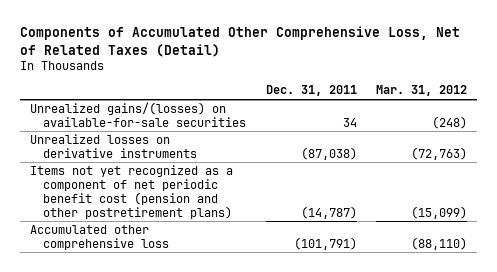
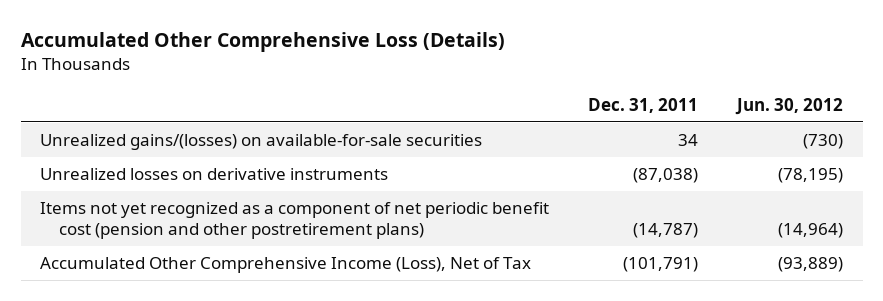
- Components of Accumulated Other Comprehensive Loss, Net of Related Taxes (Detail)
+ Accumulated Other Comprehensive Loss (Details)
- | Dec. 31, 2011 | Mar. 31, 2012
+ | Dec. 31, 2011 | Jun. 30, 2012
- Accumulated other comprehensive loss | (101,791) | (88,110)
+ Accumulated Other Comprehensive Income (Loss), Net of Tax | (101,791) | (93,889)

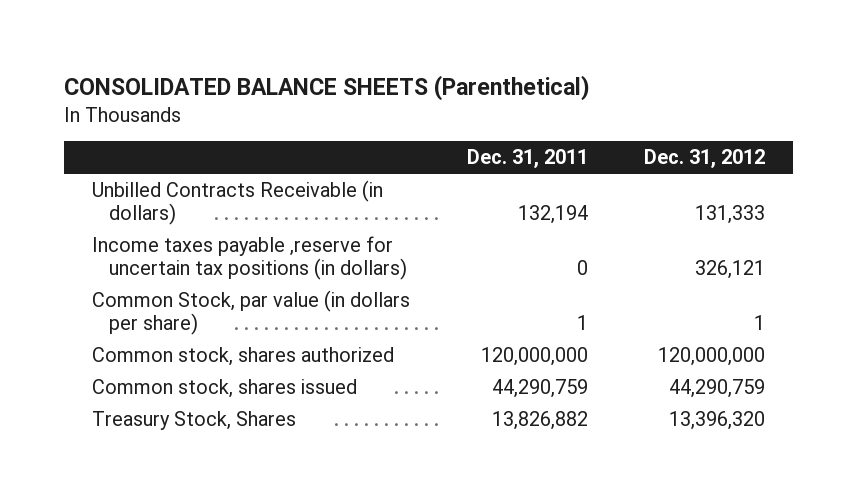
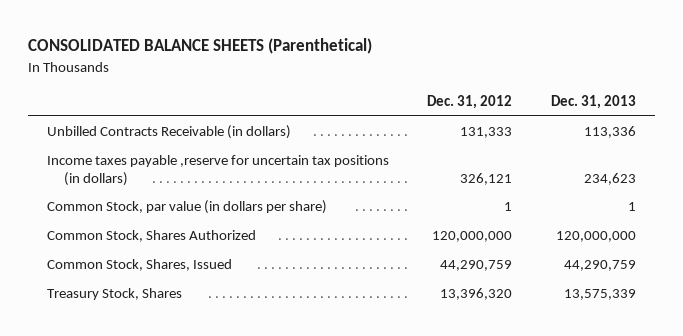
- | Dec. 31, 2011 | Dec. 31, 2012
+ | Dec. 31, 2012 | Dec. 31, 2013
- Common stock, shares authorized | 120,000,000 | 120,000,000
- Common stock, shares issued | 44,290,759 | 44,290,759
+ Common Stock, Shares Authorized | 120,000,000 | 120,000,000
+ Common Stock, Shares, Issued | 44,290,759 | 44,290,759

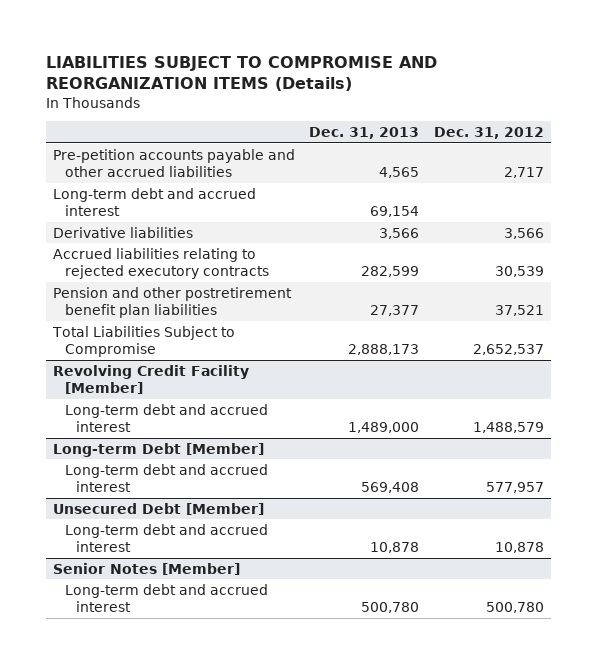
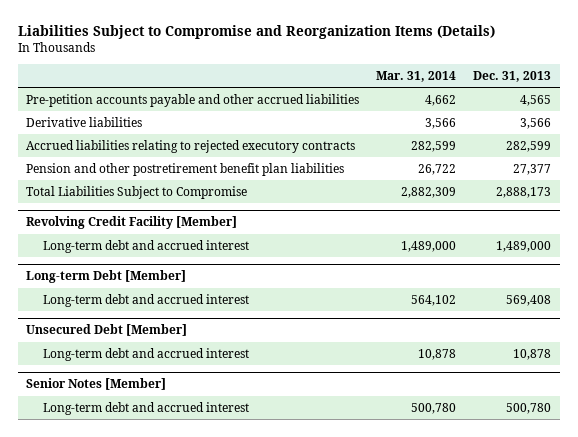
- LIABILITIES SUBJECT TO COMPROMISE AND REORGANIZATION ITEMS (Details)
+ Liabilities Subject to Compromise and Reorganization Items (Details)
- | Dec. 31, 2013 | Dec. 31, 2012
+ | Mar. 31, 2014 | Dec. 31, 2013
- Long-term debt and accrued interest | 69,154 |

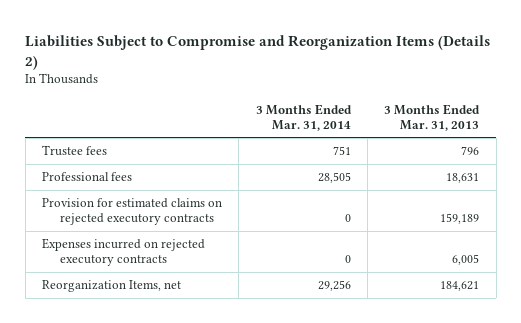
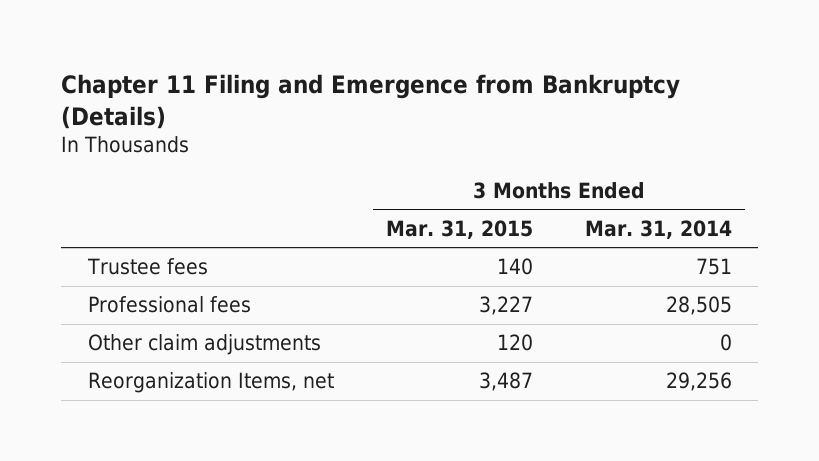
- Liabilities Subject to Compromise and Reorganization Items (Details 2)
+ Chapter 11 Filing and Emergence from Bankruptcy (Details)
- | 3 Months Ended Mar. 31, 2014 | 3 Months Ended Mar. 31, 2013
+ | 3 Months Ended Mar. 31, 2015 | 3 Months Ended Mar. 31, 2014
- Provision for estimated claims on rejected executory contracts | 0 | 159,189
- Expenses incurred on rejected executory contracts | 0 | 6,005
+ Other claim adjustments | 120 | 0

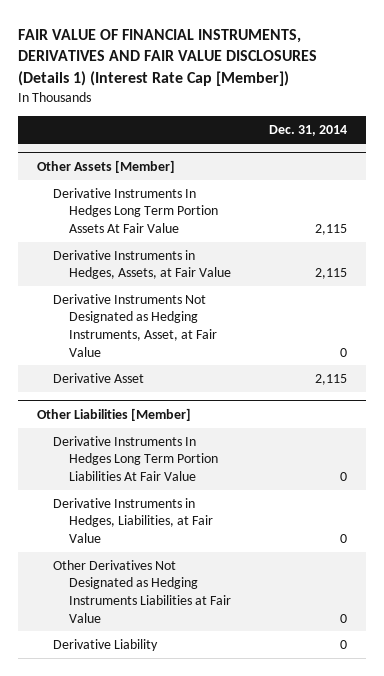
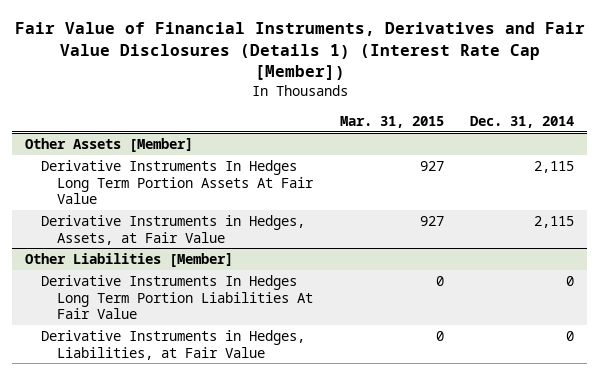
- FAIR VALUE OF FINANCIAL INSTRUMENTS, DERIVATIVES AND FAIR VALUE DISCLOSURES (Details 1) (Interest Rate Cap [Member])
+ Fair Value of Financial Instruments, Derivatives and Fair Value Disclosures (Details 1) (Interest Rate Cap [Member])
- | Dec. 31, 2014
+ | Mar. 31, 2015 | Dec. 31, 2014
@ Other Assets [Member]
- Derivative Instruments Not Designated as Hedging Instruments, Asset, at Fair Value | 0
- Derivative Asset | 2,115
@ Other Liabilities [Member]
- Other Derivatives Not Designated as Hedging Instruments Liabilities at Fair Value | 0
- Derivative Liability | 0

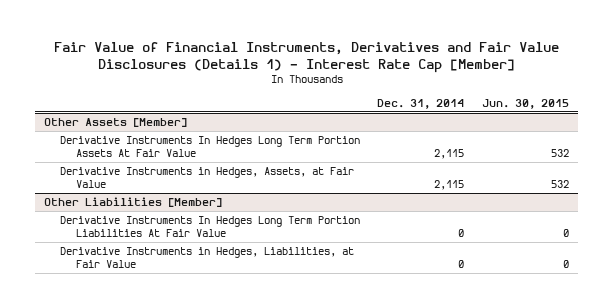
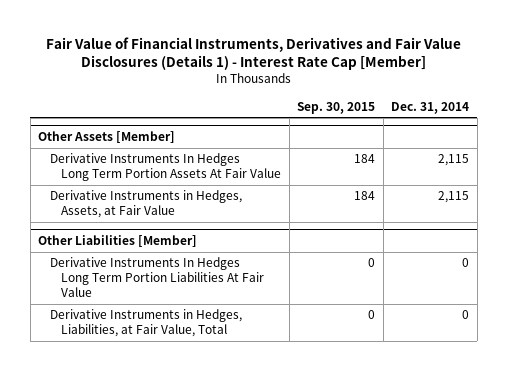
- | Dec. 31, 2014 | Jun. 30, 2015
+ | Sep. 30, 2015 | Dec. 31, 2014
@ Other Liabilities [Member]
- Derivative Instruments in Hedges, Liabilities, at Fair Value | 0 | 0
+ Derivative Instruments in Hedges, Liabilities, at Fair Value, Total | 0 | 0

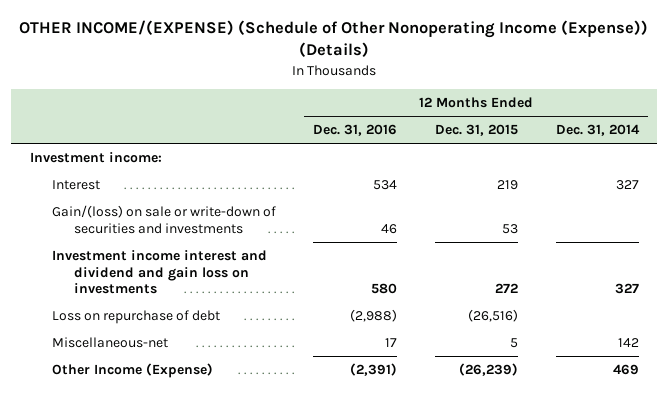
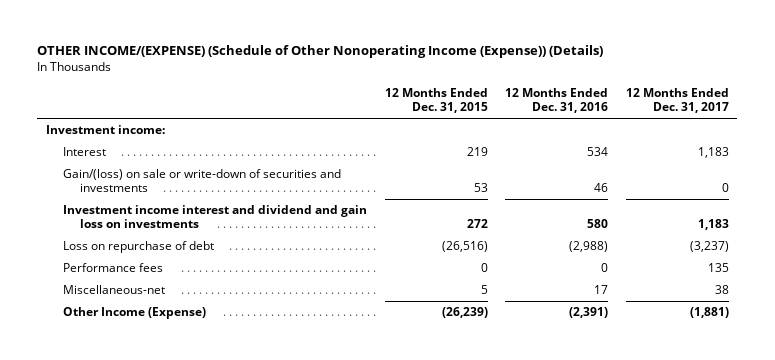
- | 12 Months Ended Dec. 31, 2016 | 12 Months Ended Dec. 31, 2015 | 12 Months Ended Dec. 31, 2014
+ | 12 Months Ended Dec. 31, 2015 | 12 Months Ended Dec. 31, 2016 | 12 Months Ended Dec. 31, 2017
+ Performance fees | 0 | 0 | 135

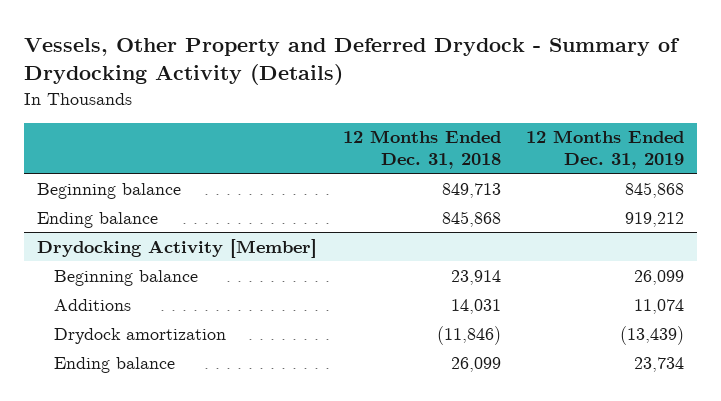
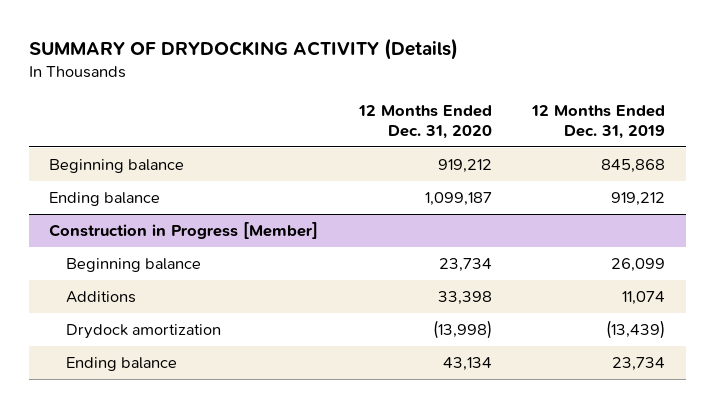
- Vessels, Other Property and Deferred Drydock - Summary of Drydocking Activity (Details)
+ SUMMARY OF DRYDOCKING ACTIVITY (Details)
- | 12 Months Ended Dec. 31, 2018 | 12 Months Ended Dec. 31, 2019
+ | 12 Months Ended Dec. 31, 2020 | 12 Months Ended Dec. 31, 2019
- Drydocking Activity [Member]
+ Construction in Progress [Member]

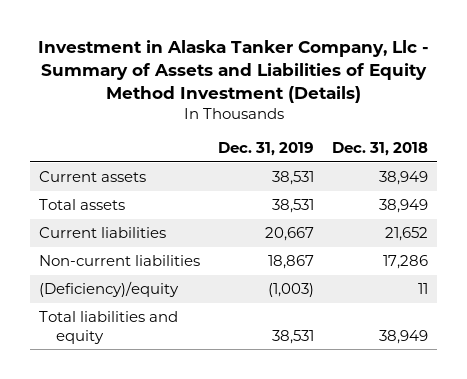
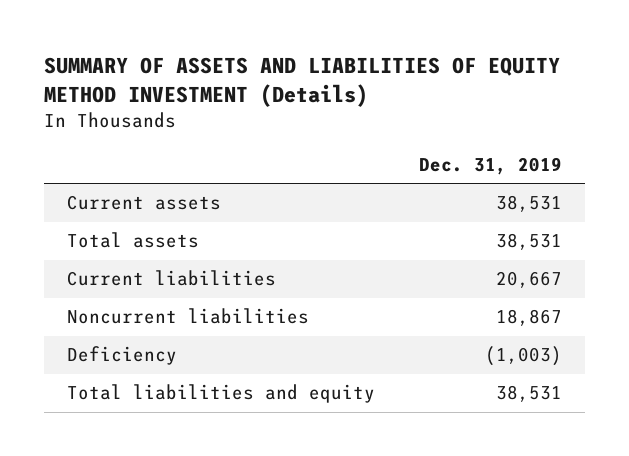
- Investment in Alaska Tanker Company, Llc - Summary of Assets and Liabilities of Equity Method Investment (Details)
+ SUMMARY OF ASSETS AND LIABILITIES OF EQUITY METHOD INVESTMENT (Details)
- | Dec. 31, 2019 | Dec. 31, 2018
+ | Dec. 31, 2019
- Non-current liabilities | 18,867 | 17,286
- (Deficiency)/equity | (1,003) | 11
+ Noncurrent liabilities | 18,867
+ Deficiency | (1,003)

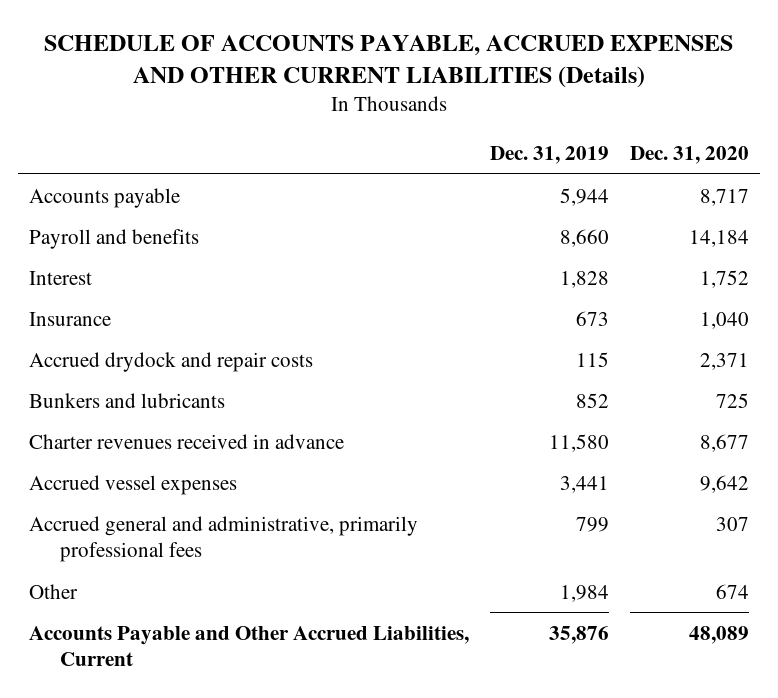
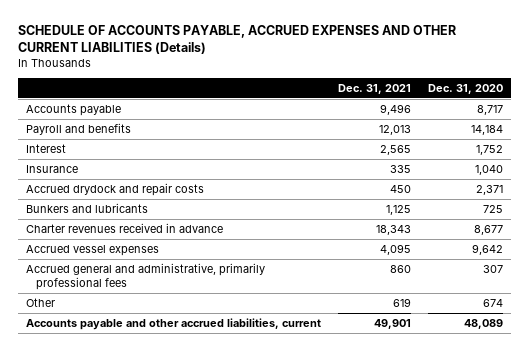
- | Dec. 31, 2019 | Dec. 31, 2020
+ | Dec. 31, 2021 | Dec. 31, 2020
- Accounts Payable and Other Accrued Liabilities, Current | 35,876 | 48,089
+ Accounts payable and other accrued liabilities, current | 49,901 | 48,089

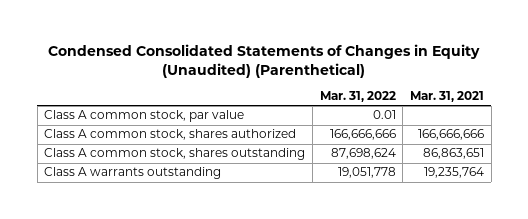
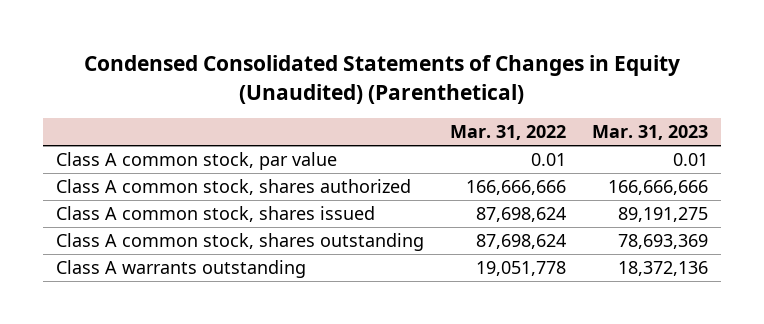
- | Mar. 31, 2022 | Mar. 31, 2021
+ | Mar. 31, 2022 | Mar. 31, 2023
+ Class A common stock, shares issued | 87,698,624 | 89,191,275

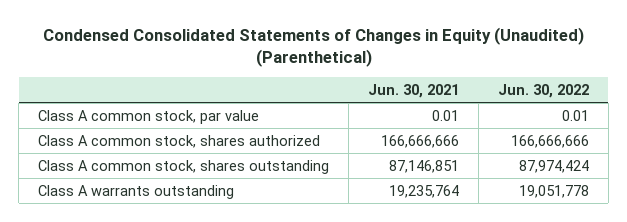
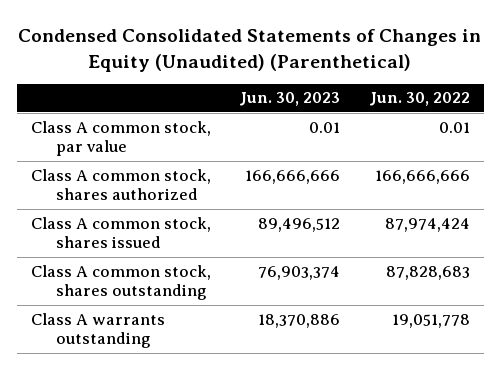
- | Jun. 30, 2021 | Jun. 30, 2022
+ | Jun. 30, 2023 | Jun. 30, 2022
- Class A common stock, shares outstanding | 87,146,851 | 87,974,424
+ Class A common stock, shares issued | 89,496,512 | 87,974,424
+ Class A common stock, shares outstanding | 76,903,374 | 87,828,683

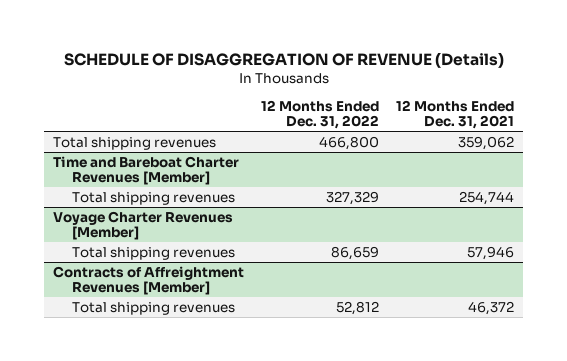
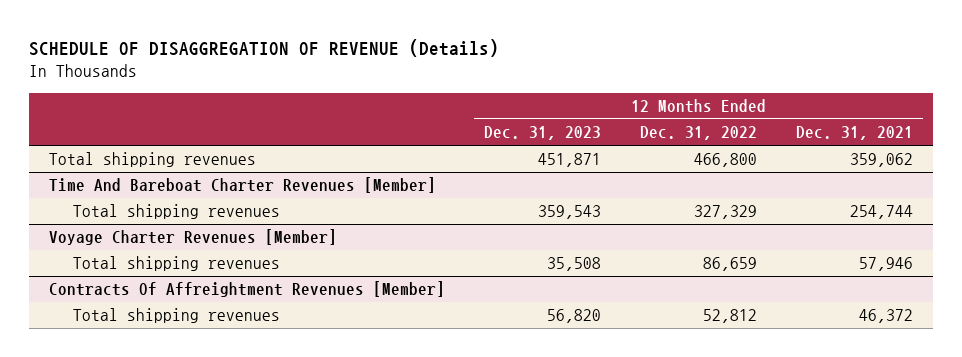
- | 12 Months Ended Dec. 31, 2022 | 12 Months Ended Dec. 31, 2021
+ | 12 Months Ended Dec. 31, 2023 | 12 Months Ended Dec. 31, 2022 | 12 Months Ended Dec. 31, 2021
- Time and Bareboat Charter Revenues [Member]
+ Time And Bareboat Charter Revenues [Member]
- Contracts of Affreightment Revenues [Member]
+ Contracts Of Affreightment Revenues [Member]

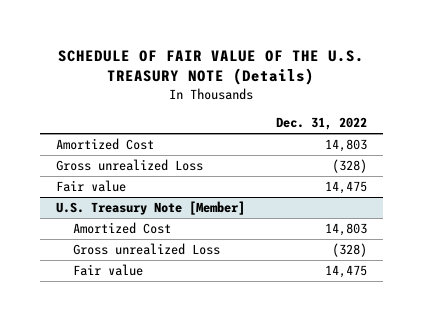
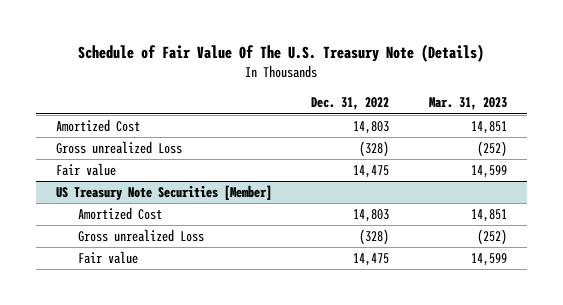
- SCHEDULE OF FAIR VALUE OF THE U.S. TREASURY NOTE (Details)
+ Schedule of Fair Value Of The U.S. Treasury Note (Details)
- | Dec. 31, 2022
+ | Dec. 31, 2022 | Mar. 31, 2023
- U.S. Treasury Note [Member]
+ US Treasury Note Securities [Member]

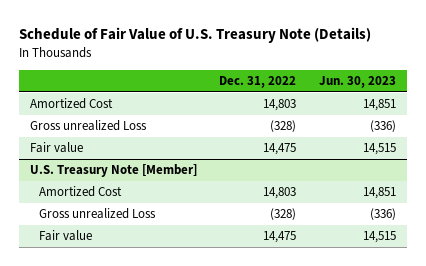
- Schedule of Fair Value Of The U.S. Treasury Note (Details)
+ Schedule of Fair Value of U.S. Treasury Note (Details)
- | Dec. 31, 2022 | Mar. 31, 2023
+ | Dec. 31, 2022 | Jun. 30, 2023
- US Treasury Note Securities [Member]
+ U.S. Treasury Note [Member]

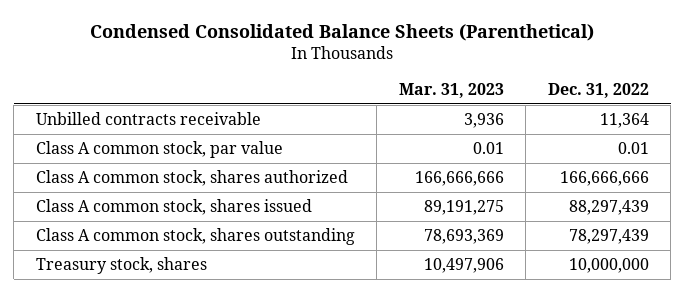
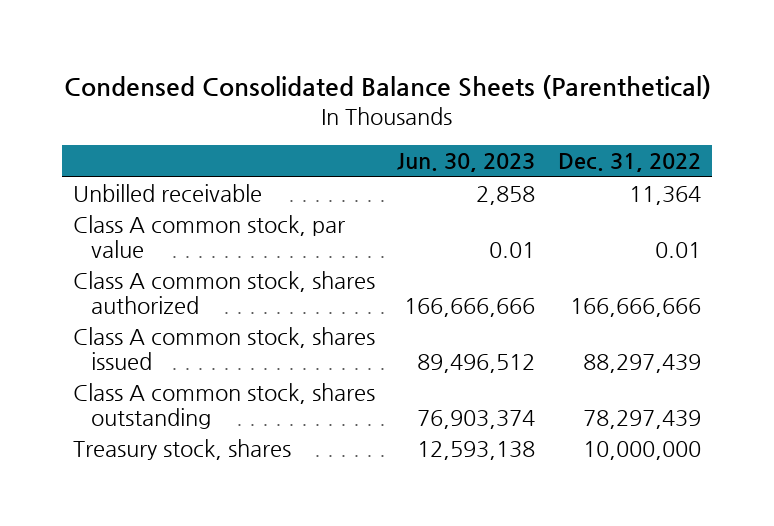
- | Mar. 31, 2023 | Dec. 31, 2022
+ | Jun. 30, 2023 | Dec. 31, 2022
- Unbilled contracts receivable | 3,936 | 11,364
+ Unbilled receivable | 2,858 | 11,364

